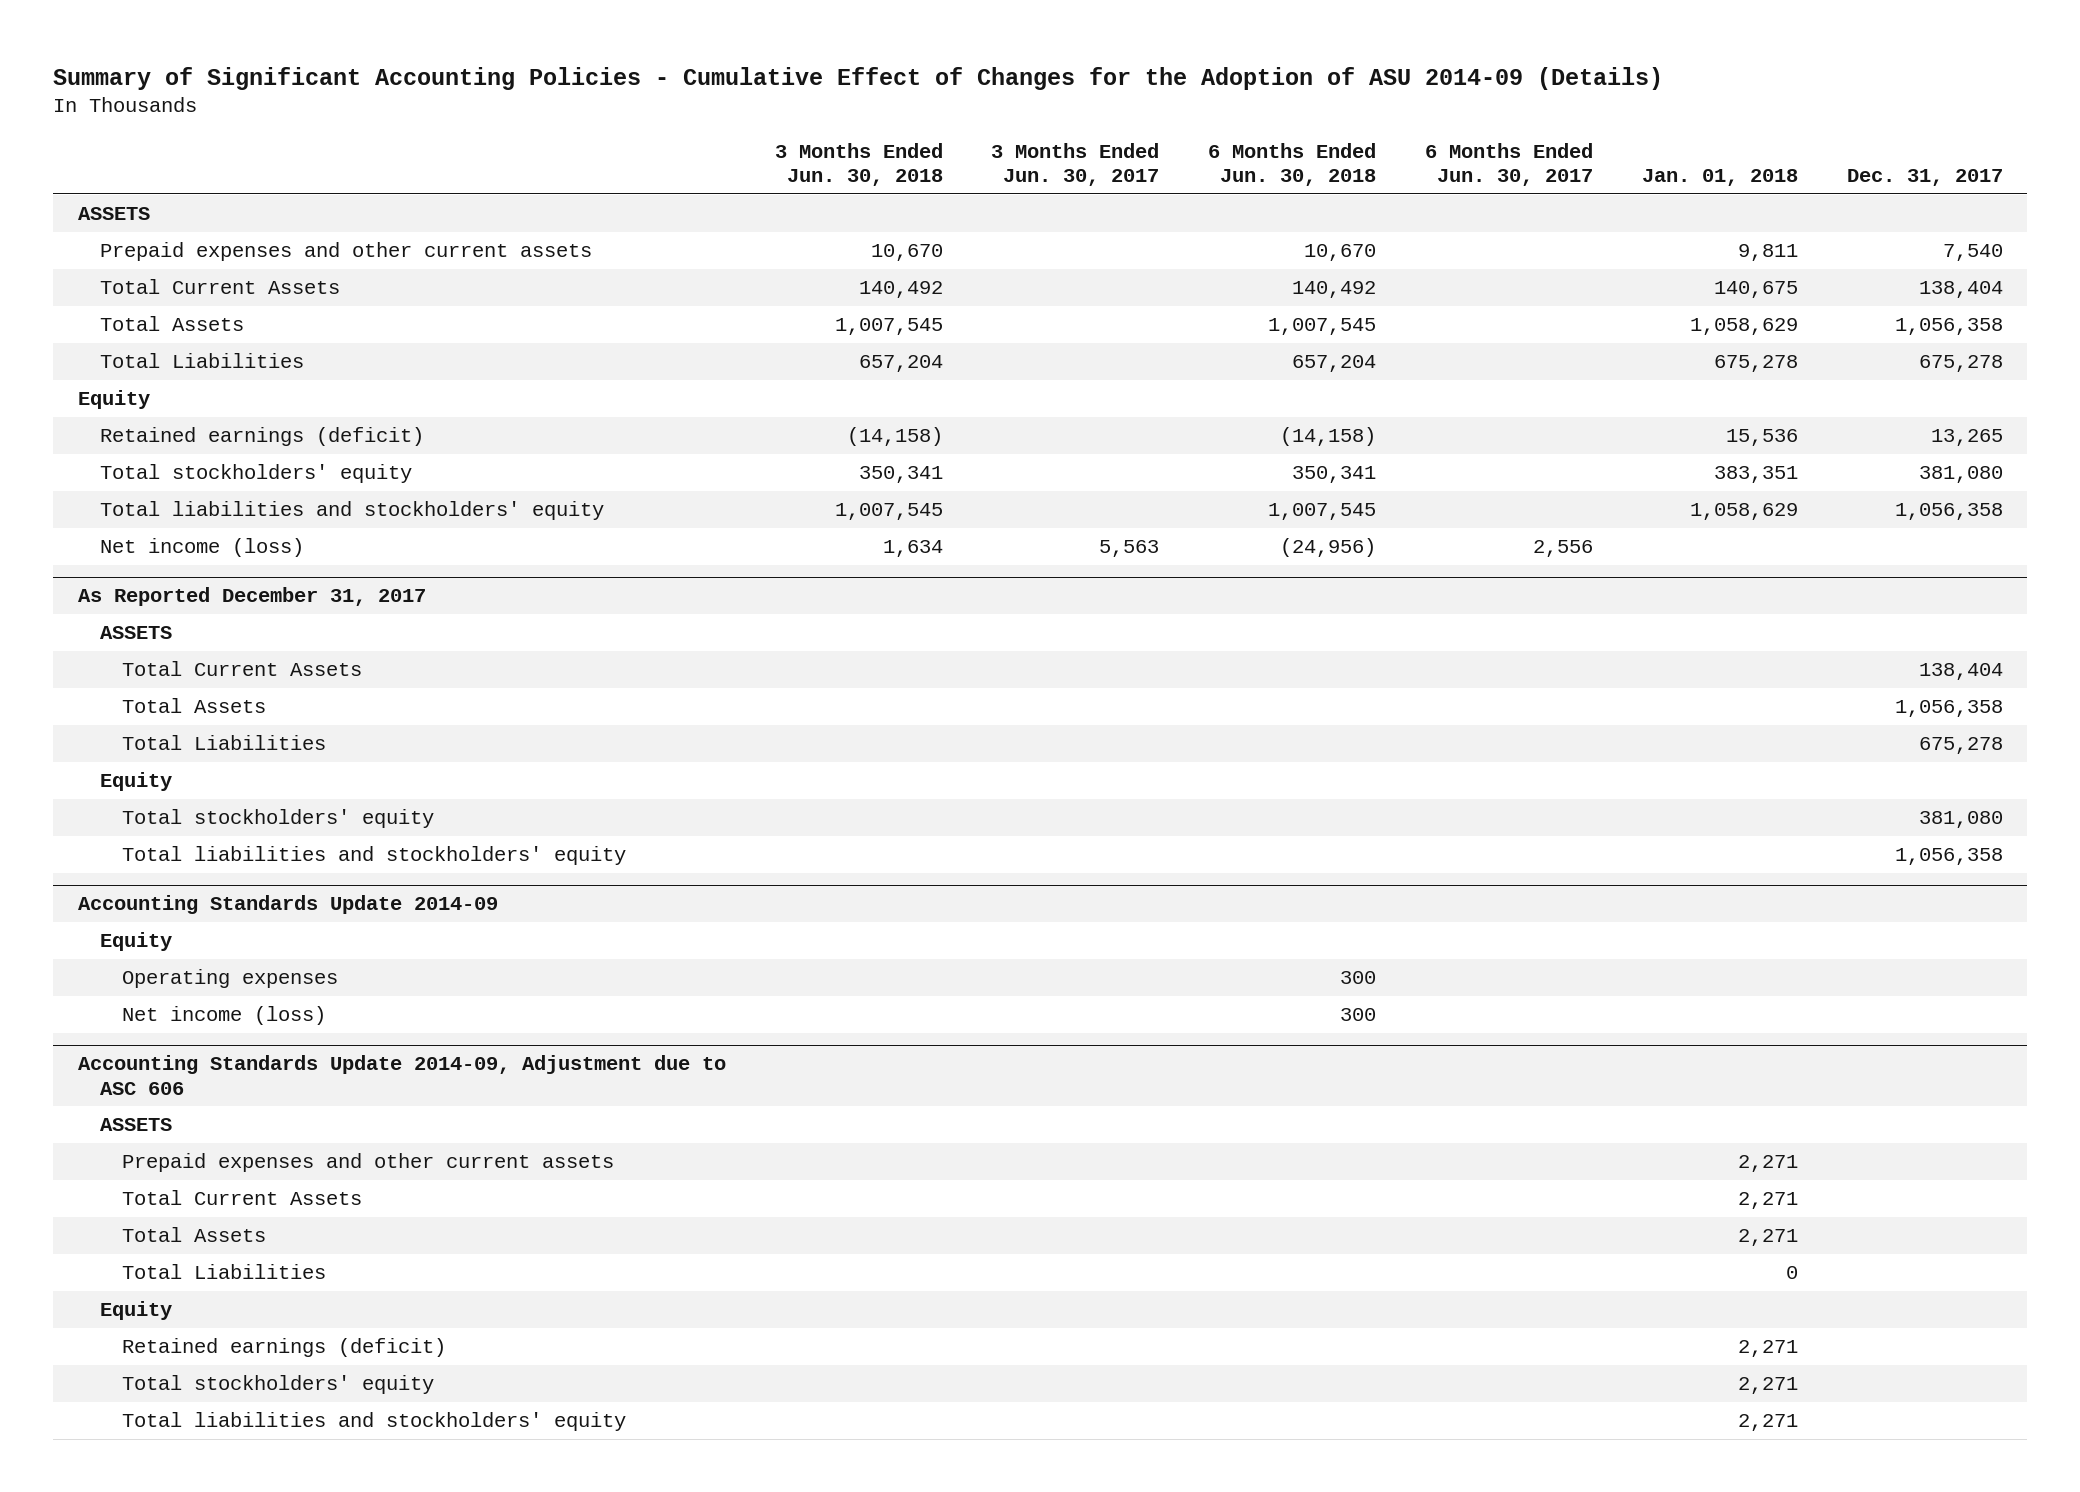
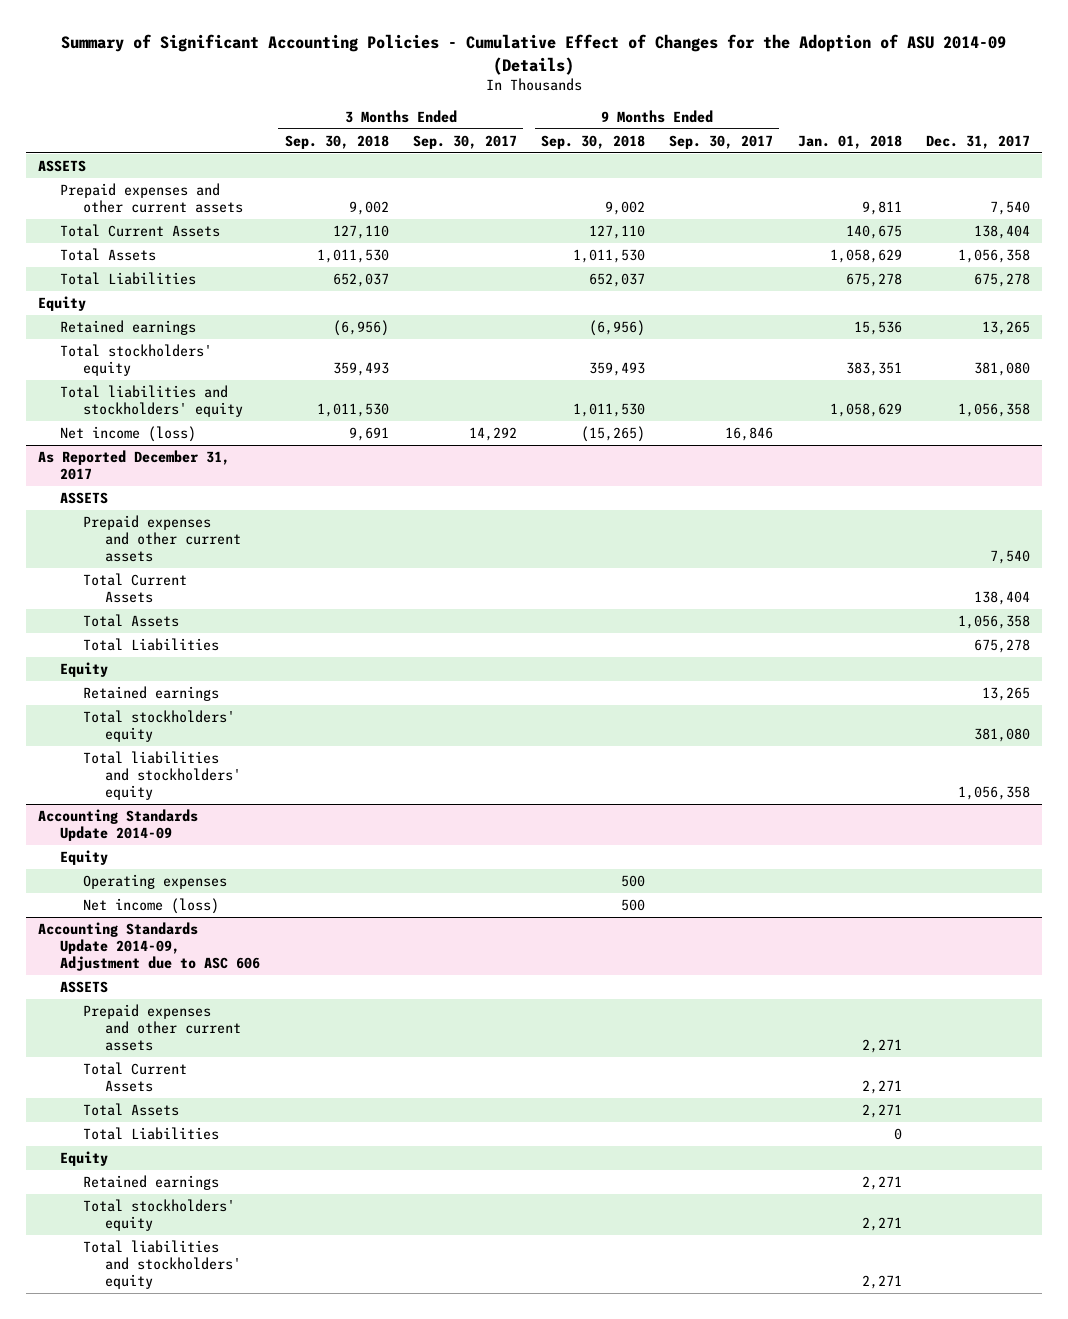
- | 3 Months Ended Jun. 30, 2018 | 3 Months Ended Jun. 30, 2017 | 6 Months Ended Jun. 30, 2018 | 6 Months Ended Jun. 30, 2017 | Jan. 01, 2018 | Dec. 31, 2017
+ | 3 Months Ended Sep. 30, 2018 | 3 Months Ended Sep. 30, 2017 | 9 Months Ended Sep. 30, 2018 | 9 Months Ended Sep. 30, 2017 | Jan. 01, 2018 | Dec. 31, 2017
- Retained earnings (deficit) | (14,158) | | (14,158) | | 15,536 | 13,265
+ Retained earnings | (6,956) | | (6,956) | | 15,536 | 13,265
@ As Reported December 31, 2017
+ Prepaid expenses and other current assets | | | | | | 7,540
+ Retained earnings | | | | | | 13,265
@ Accounting Standards Update 2014-09, Adjustment due to ASC 606
- Retained earnings (deficit) | | | | | 2,271 |
+ Retained earnings | | | | | 2,271 |

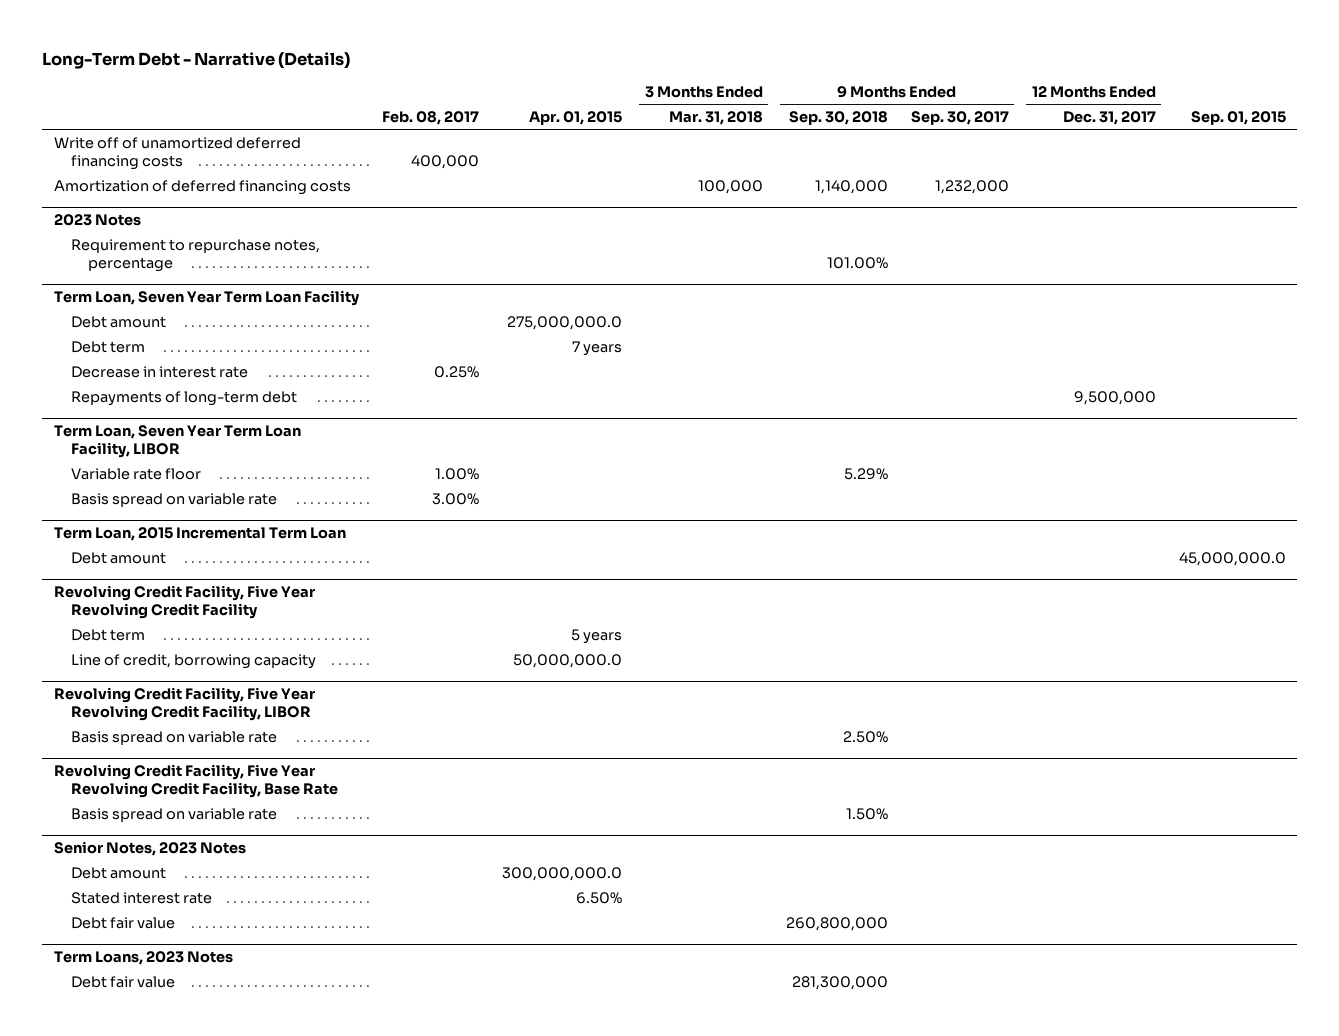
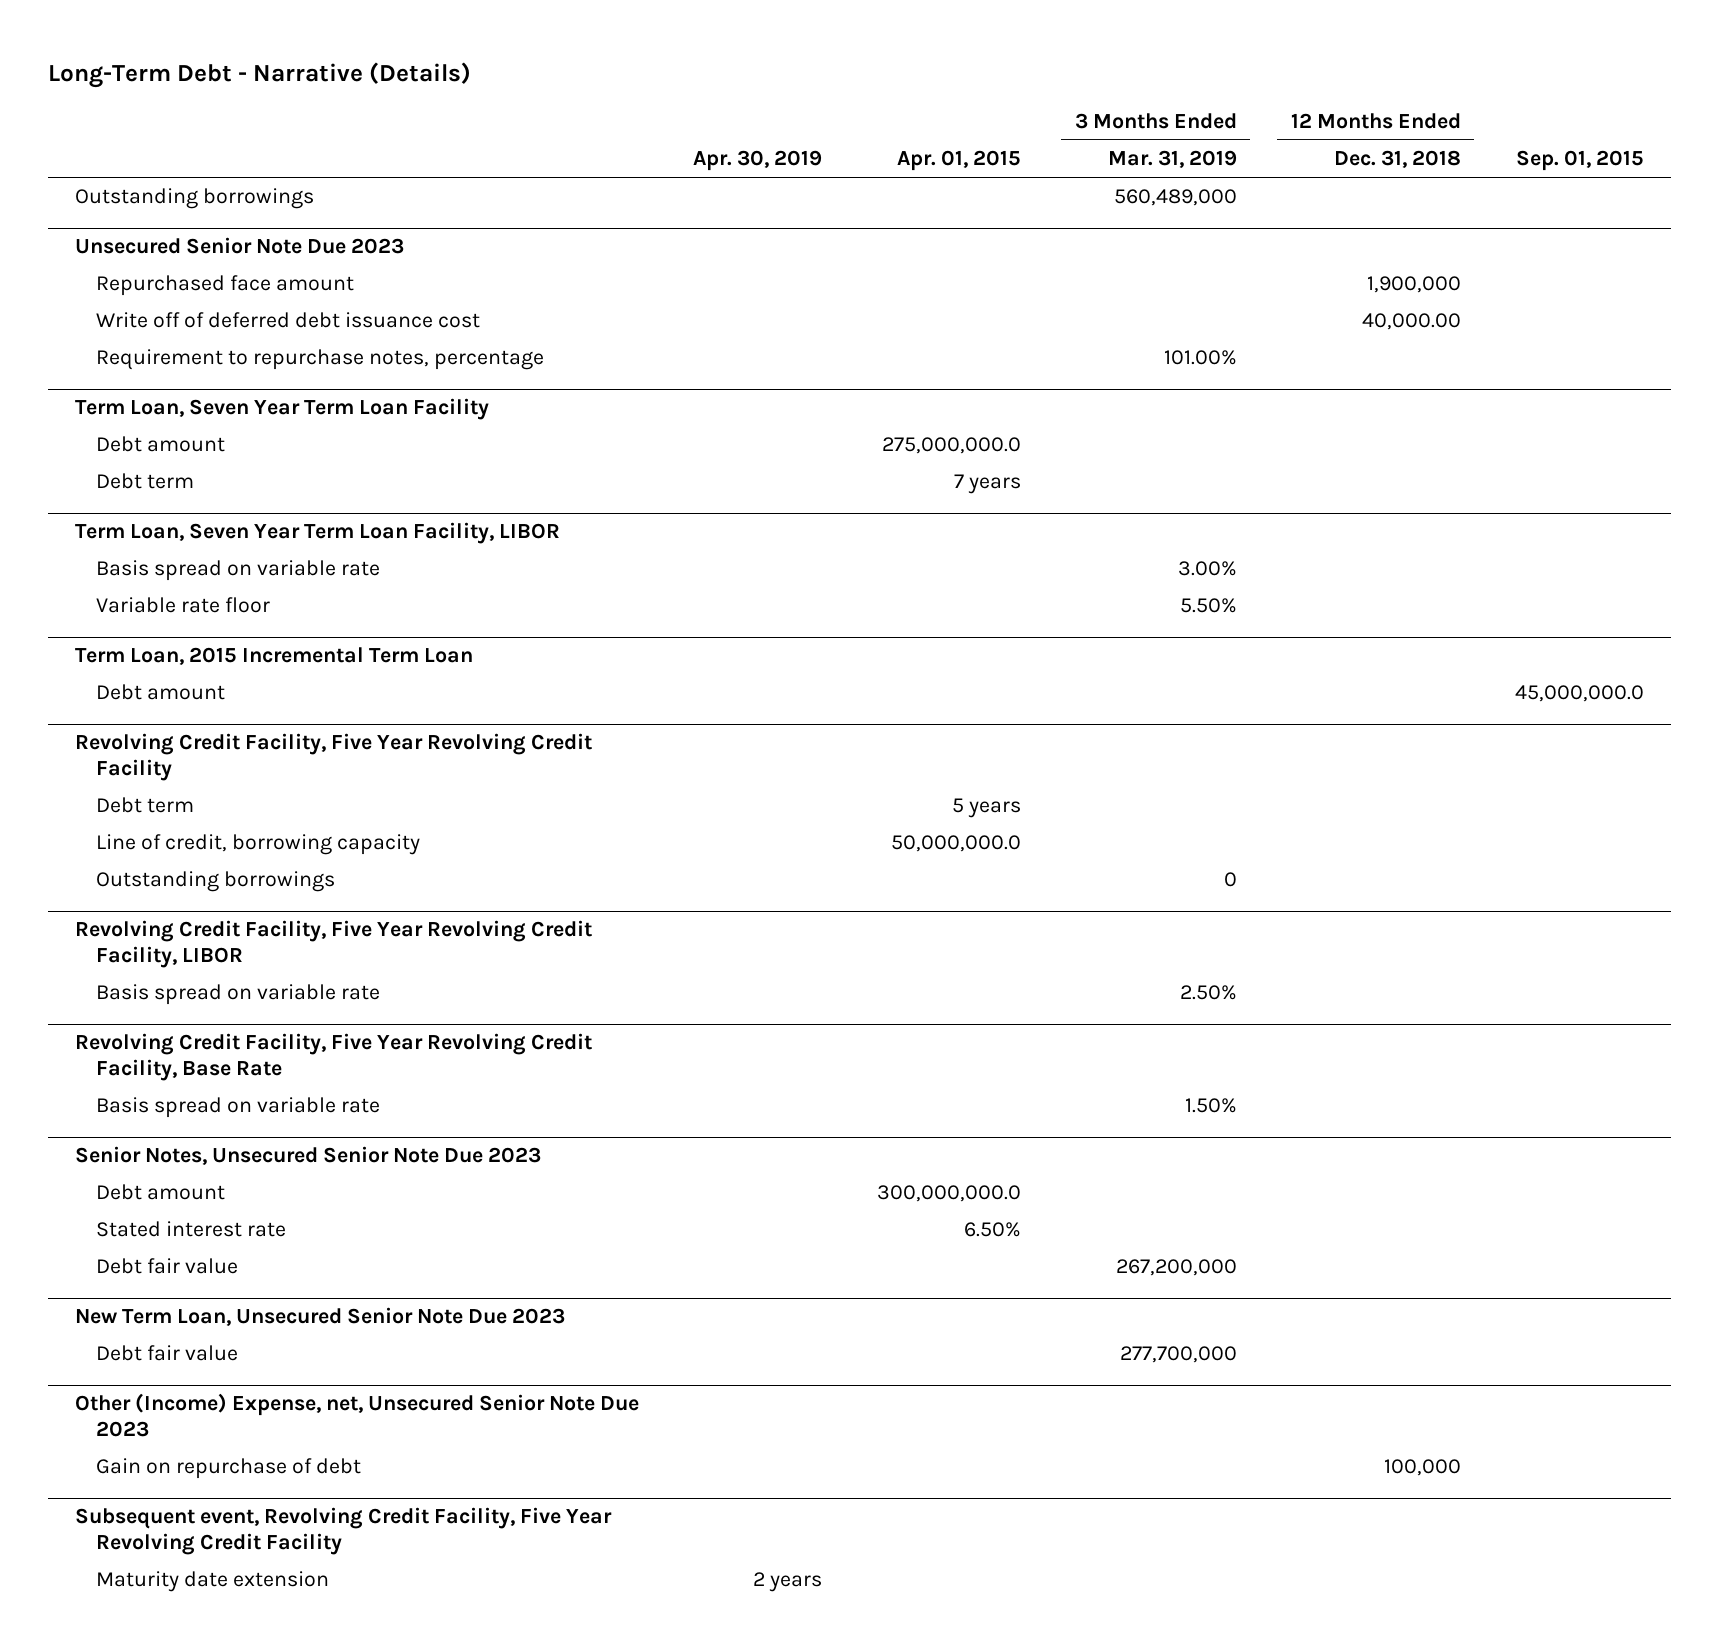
- | Feb. 08, 2017 | Apr. 01, 2015 | 3 Months Ended Mar. 31, 2018 | 9 Months Ended Sep. 30, 2018 | 9 Months Ended Sep. 30, 2017 | 12 Months Ended Dec. 31, 2017 | Sep. 01, 2015
+ | Apr. 30, 2019 | Apr. 01, 2015 | 3 Months Ended Mar. 31, 2019 | 12 Months Ended Dec. 31, 2018 | Sep. 01, 2015
- Write off of unamortized deferred financing costs | 400,000 | | | | | |
- Amortization of deferred financing costs | | | 100,000 | 1,140,000 | 1,232,000 | |
- 2023 Notes
+ Outstanding borrowings | | | 560,489,000 | |
+ Unsecured Senior Note Due 2023
+ Repurchased face amount | | | | 1,900,000 |
+ Write off of deferred debt issuance cost | | | | 40,000.00 |
@ Term Loan, Seven Year Term Loan Facility
- Decrease in interest rate | 0.25% | | | | | |
- Repayments of long-term debt | | | | | | 9,500,000 |
@ Term Loan, Seven Year Term Loan Facility, LIBOR
moved down: Variable rate floor | | | 5.50% | |
@ Revolving Credit Facility, Five Year Revolving Credit Facility
+ Outstanding borrowings | | | 0 | |
- Senior Notes, 2023 Notes
+ Senior Notes, Unsecured Senior Note Due 2023
- Term Loans, 2023 Notes
- Debt fair value | | | | 281,300,000 | | |
+ New Term Loan, Unsecured Senior Note Due 2023
+ Debt fair value | | | 277,700,000 | |
+ Other (Income) Expense, net, Unsecured Senior Note Due 2023
+ Gain on repurchase of debt | | | | 100,000 |
+ Subsequent event, Revolving Credit Facility, Five Year Revolving Credit Facility
+ Maturity date extension | 2 years | | | |

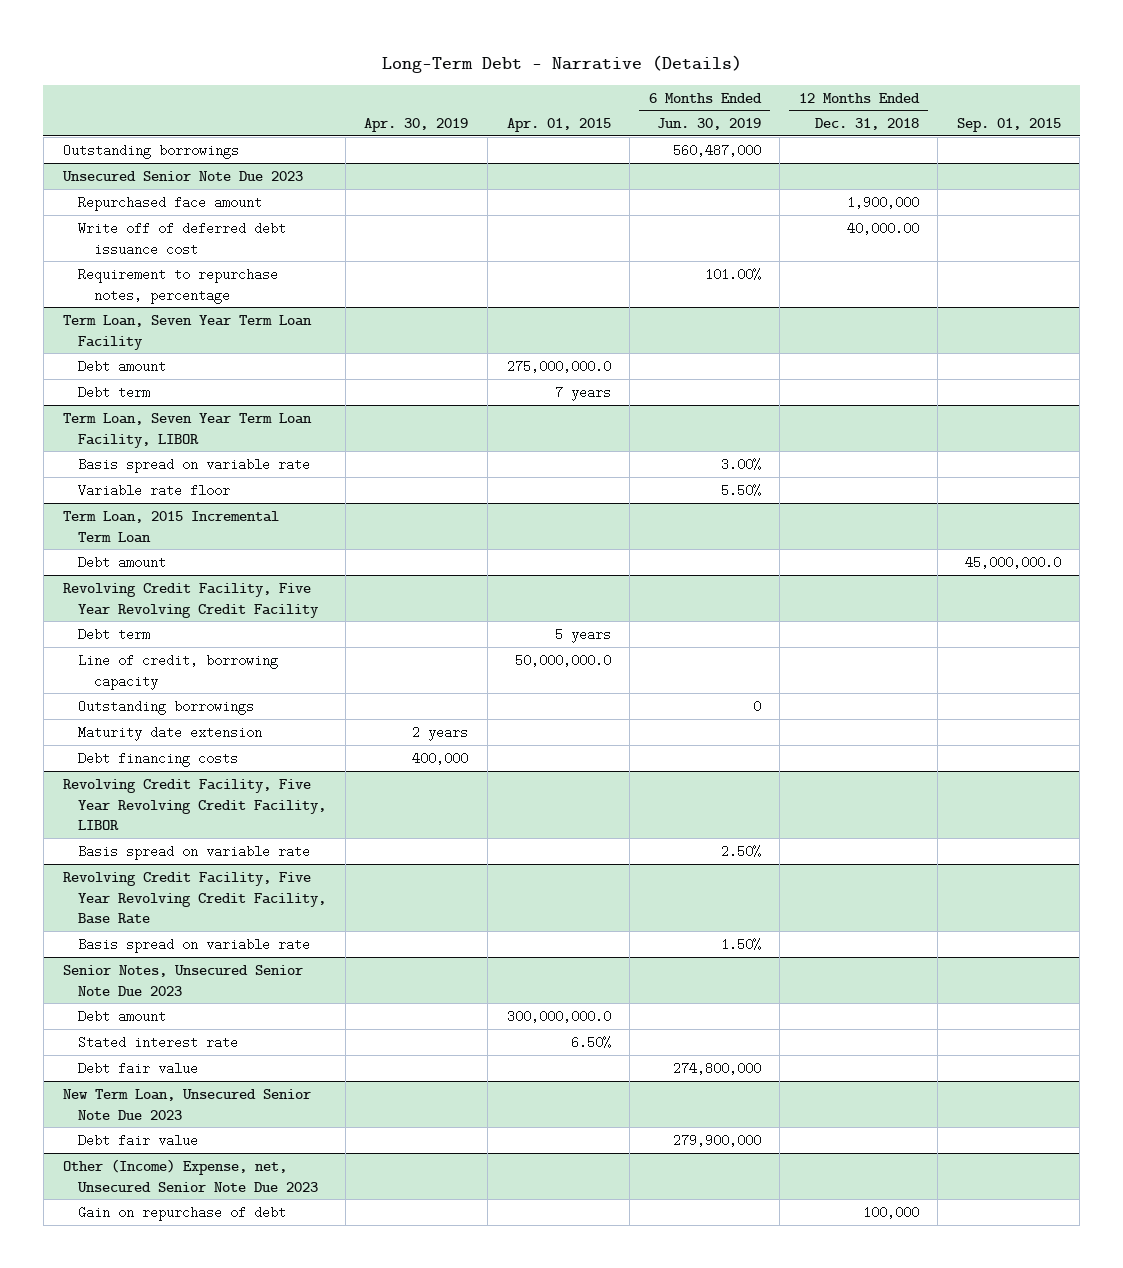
- | Apr. 30, 2019 | Apr. 01, 2015 | 3 Months Ended Mar. 31, 2019 | 12 Months Ended Dec. 31, 2018 | Sep. 01, 2015
+ | Apr. 30, 2019 | Apr. 01, 2015 | 6 Months Ended Jun. 30, 2019 | 12 Months Ended Dec. 31, 2018 | Sep. 01, 2015
@ Revolving Credit Facility, Five Year Revolving Credit Facility
+ Maturity date extension | 2 years | | | |
+ Debt financing costs | 400,000 | | | |
- Subsequent event, Revolving Credit Facility, Five Year Revolving Credit Facility
- Maturity date extension | 2 years | | | |

